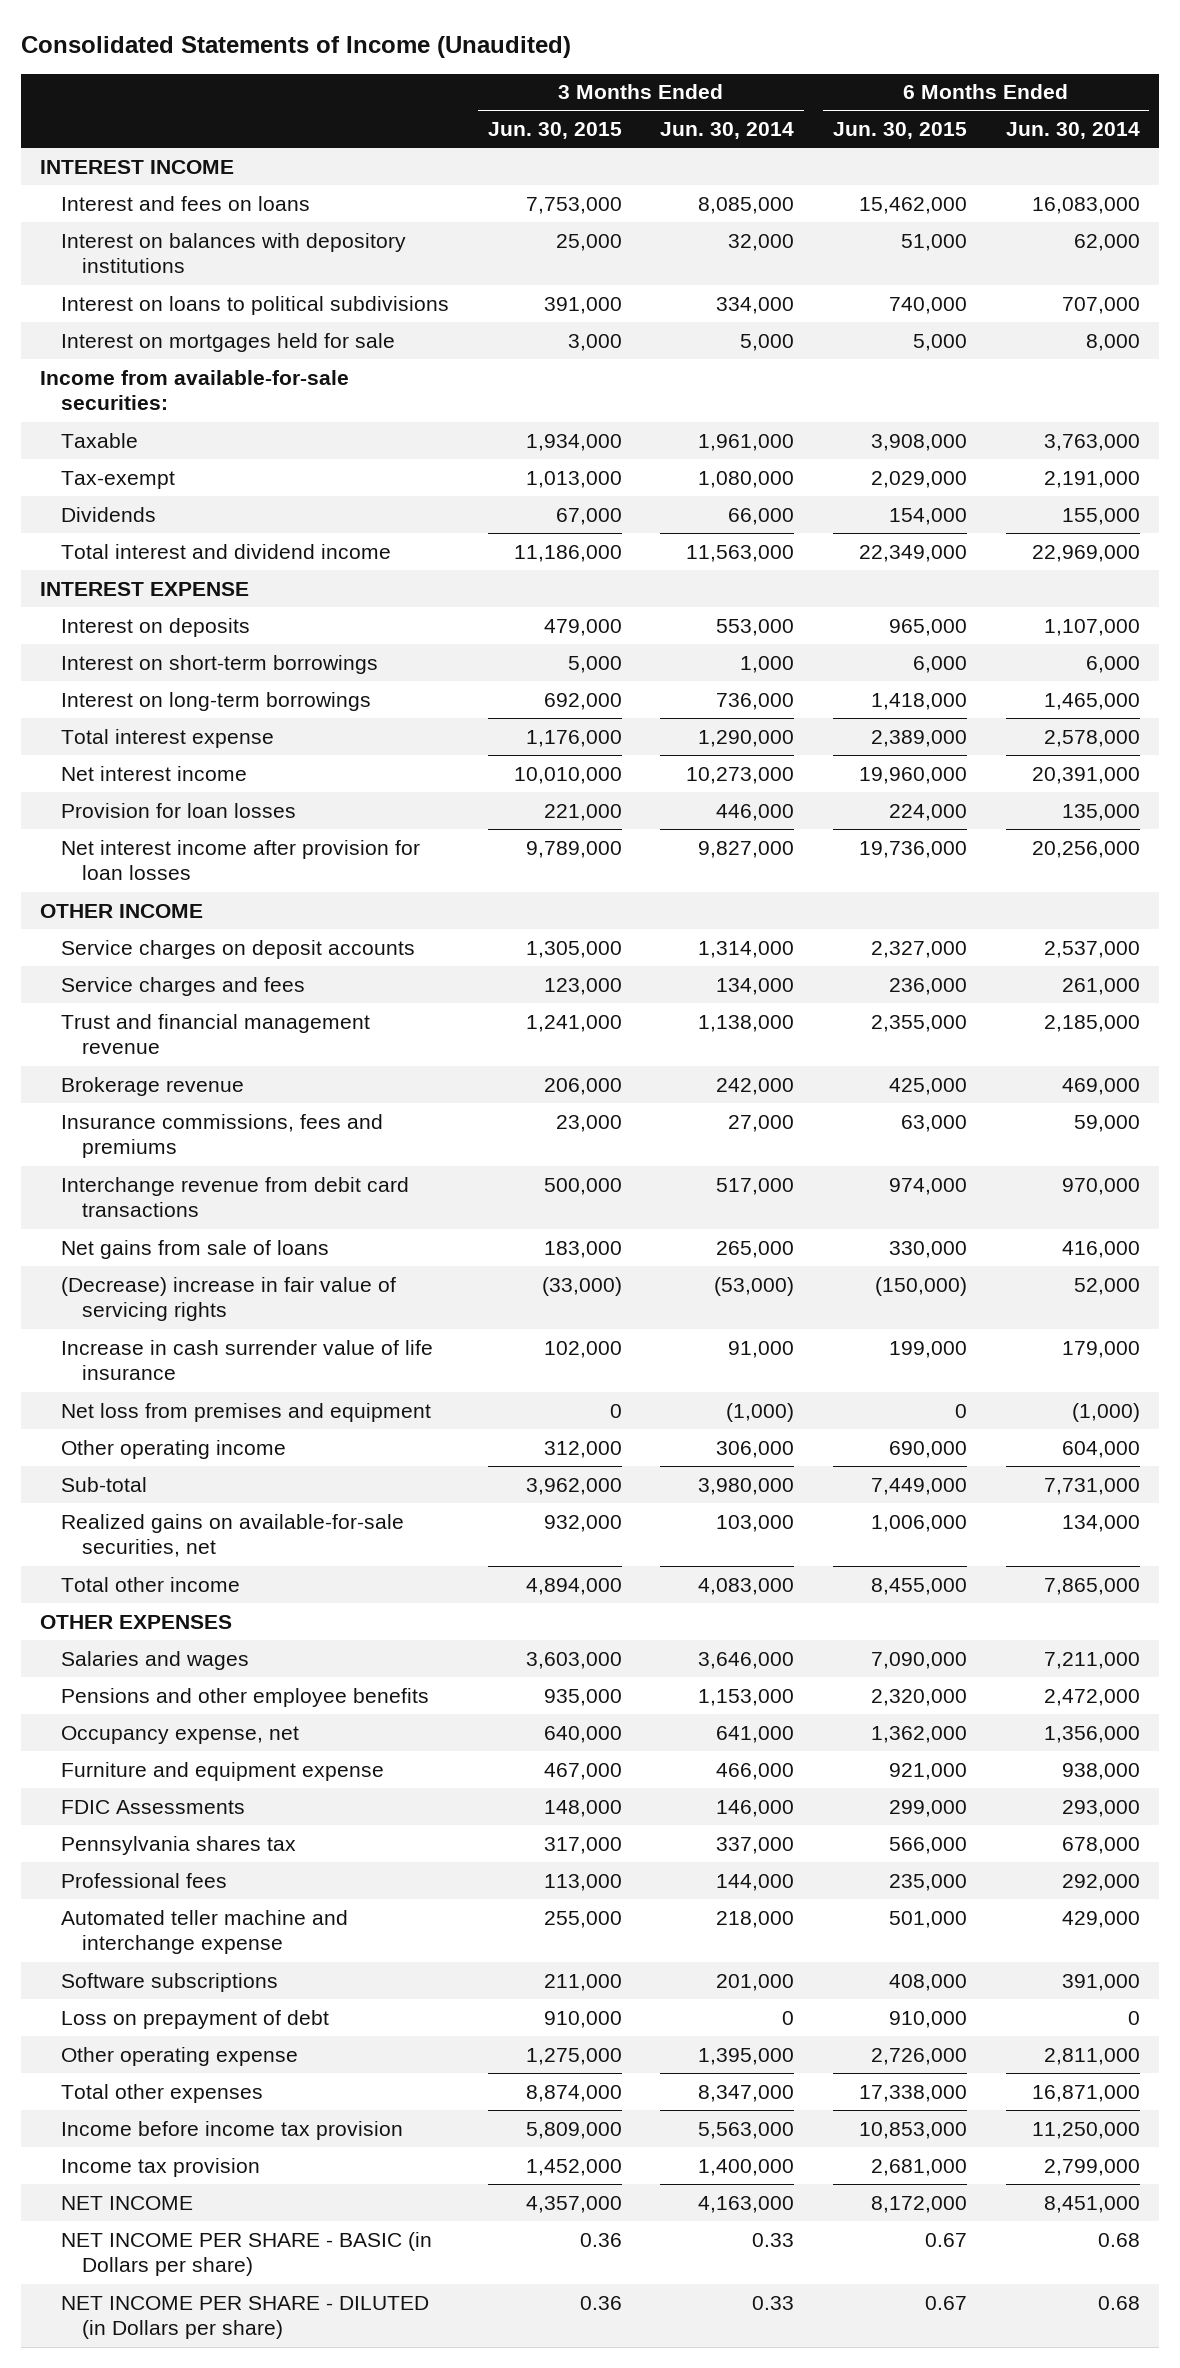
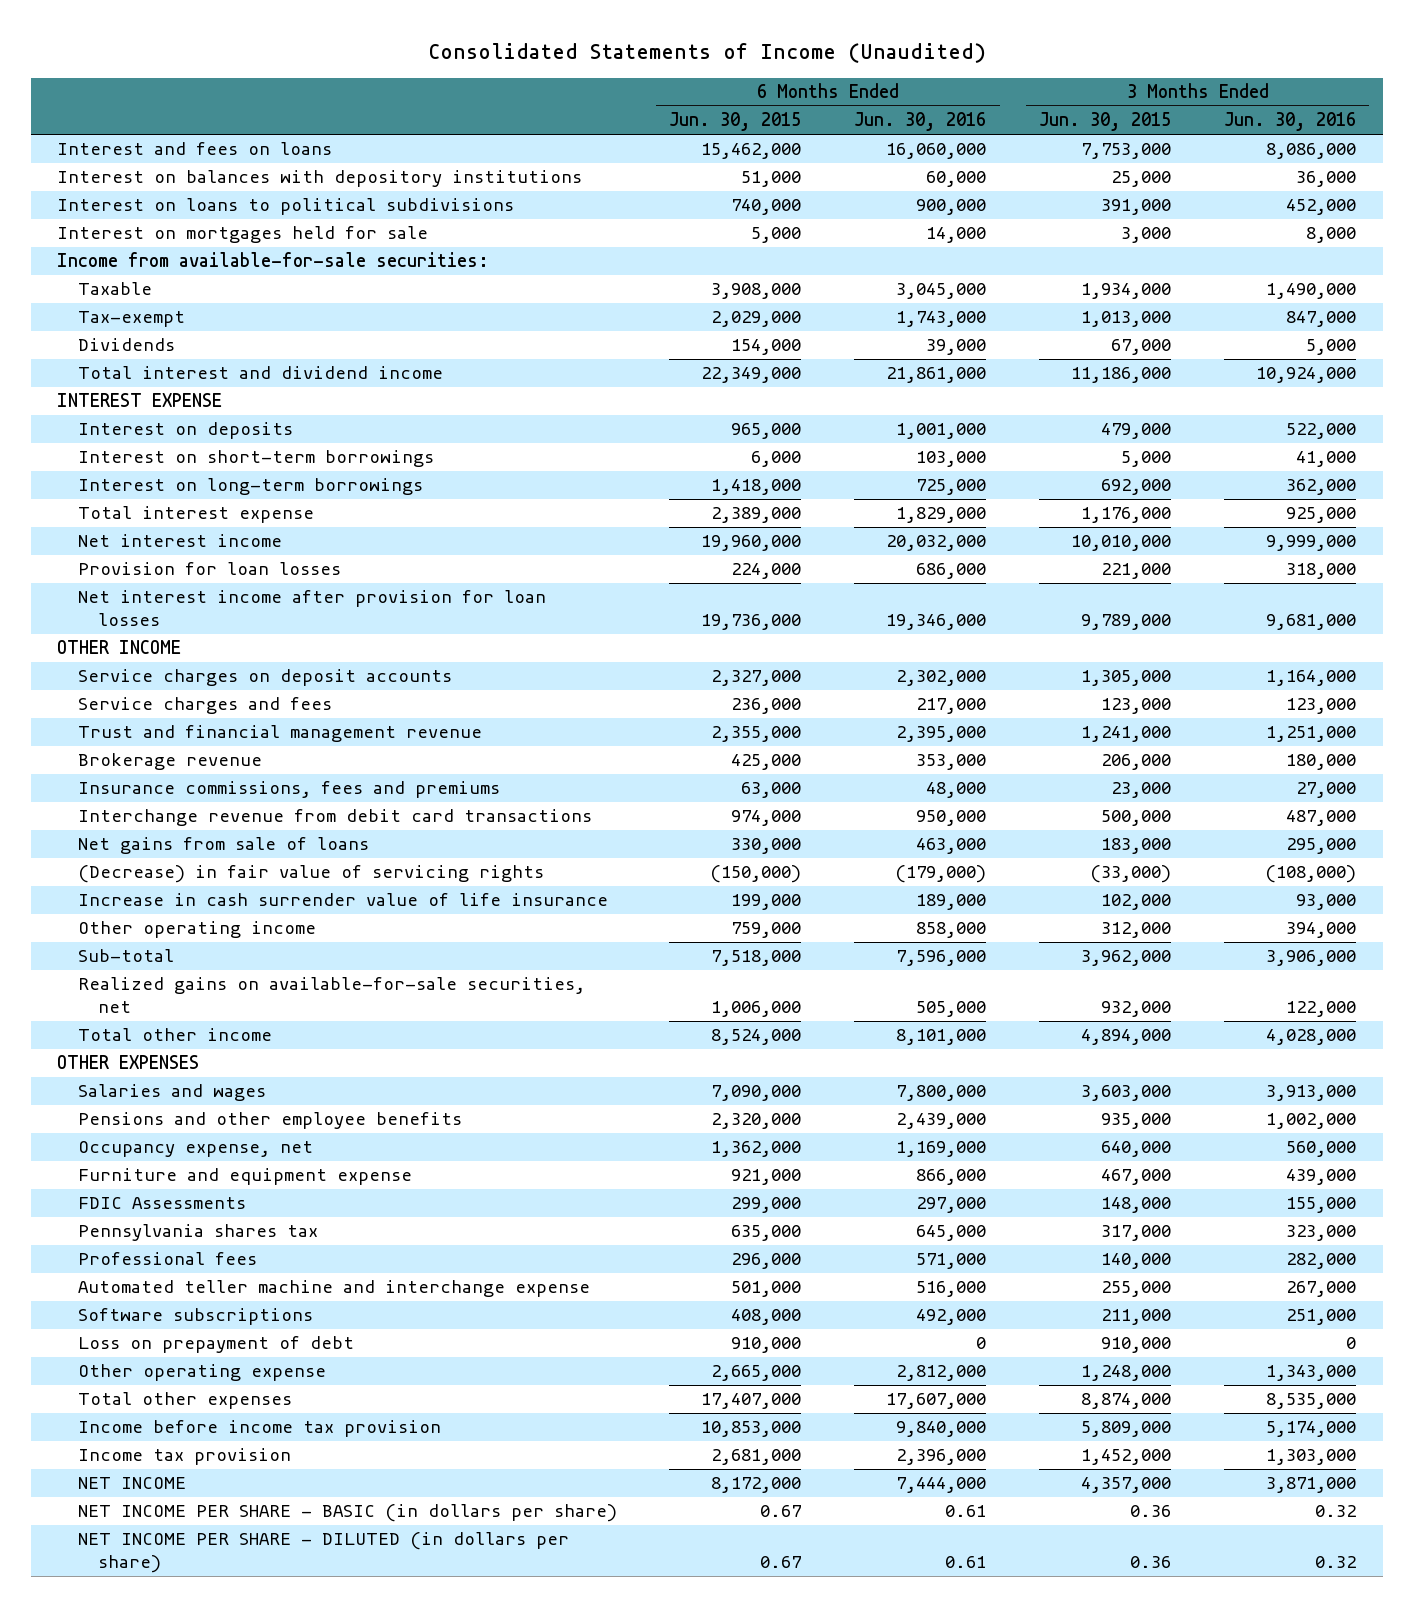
- | 3 Months Ended Jun. 30, 2015 | 3 Months Ended Jun. 30, 2014 | 6 Months Ended Jun. 30, 2015 | 6 Months Ended Jun. 30, 2014
+ | 6 Months Ended Jun. 30, 2015 | 6 Months Ended Jun. 30, 2016 | 3 Months Ended Jun. 30, 2015 | 3 Months Ended Jun. 30, 2016
- INTEREST INCOME
- (Decrease) increase in fair value of servicing rights | (33,000) | (53,000) | (150,000) | 52,000
+ (Decrease) in fair value of servicing rights | (150,000) | (179,000) | (33,000) | (108,000)
- Net loss from premises and equipment | 0 | (1,000) | 0 | (1,000)
- Other operating income | 312,000 | 306,000 | 690,000 | 604,000
- Sub-total | 3,962,000 | 3,980,000 | 7,449,000 | 7,731,000
+ Other operating income | 759,000 | 858,000 | 312,000 | 394,000
+ Sub-total | 7,518,000 | 7,596,000 | 3,962,000 | 3,906,000
- Total other income | 4,894,000 | 4,083,000 | 8,455,000 | 7,865,000
+ Total other income | 8,524,000 | 8,101,000 | 4,894,000 | 4,028,000
- Pennsylvania shares tax | 317,000 | 337,000 | 566,000 | 678,000
- Professional fees | 113,000 | 144,000 | 235,000 | 292,000
+ Pennsylvania shares tax | 635,000 | 645,000 | 317,000 | 323,000
+ Professional fees | 296,000 | 571,000 | 140,000 | 282,000
- Other operating expense | 1,275,000 | 1,395,000 | 2,726,000 | 2,811,000
- Total other expenses | 8,874,000 | 8,347,000 | 17,338,000 | 16,871,000
+ Other operating expense | 2,665,000 | 2,812,000 | 1,248,000 | 1,343,000
+ Total other expenses | 17,407,000 | 17,607,000 | 8,874,000 | 8,535,000
- NET INCOME PER SHARE - BASIC (in Dollars per share) | 0.36 | 0.33 | 0.67 | 0.68
- NET INCOME PER SHARE - DILUTED (in Dollars per share) | 0.36 | 0.33 | 0.67 | 0.68
+ NET INCOME PER SHARE - BASIC (in dollars per share) | 0.67 | 0.61 | 0.36 | 0.32
+ NET INCOME PER SHARE - DILUTED (in dollars per share) | 0.67 | 0.61 | 0.36 | 0.32

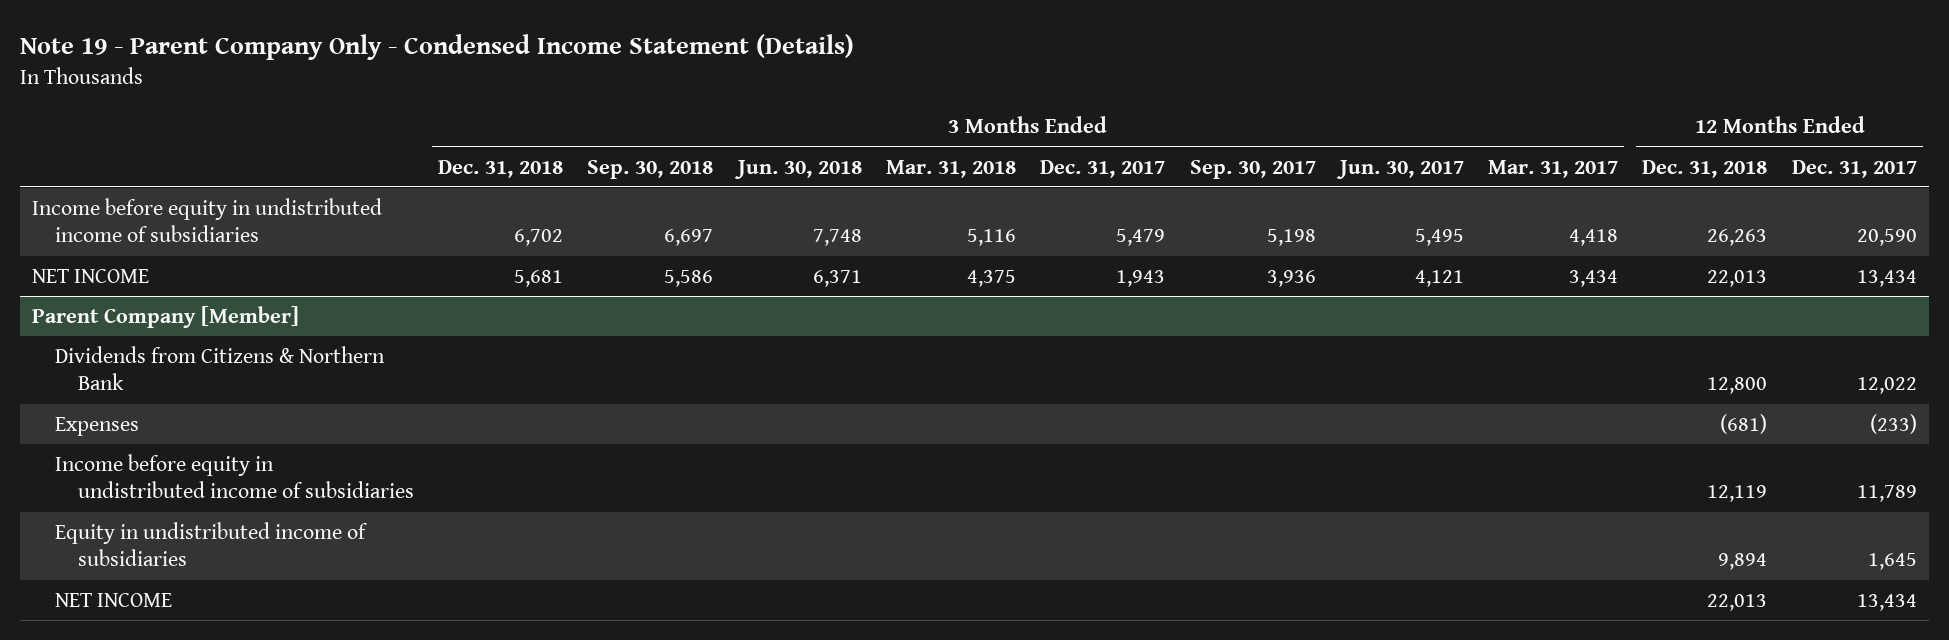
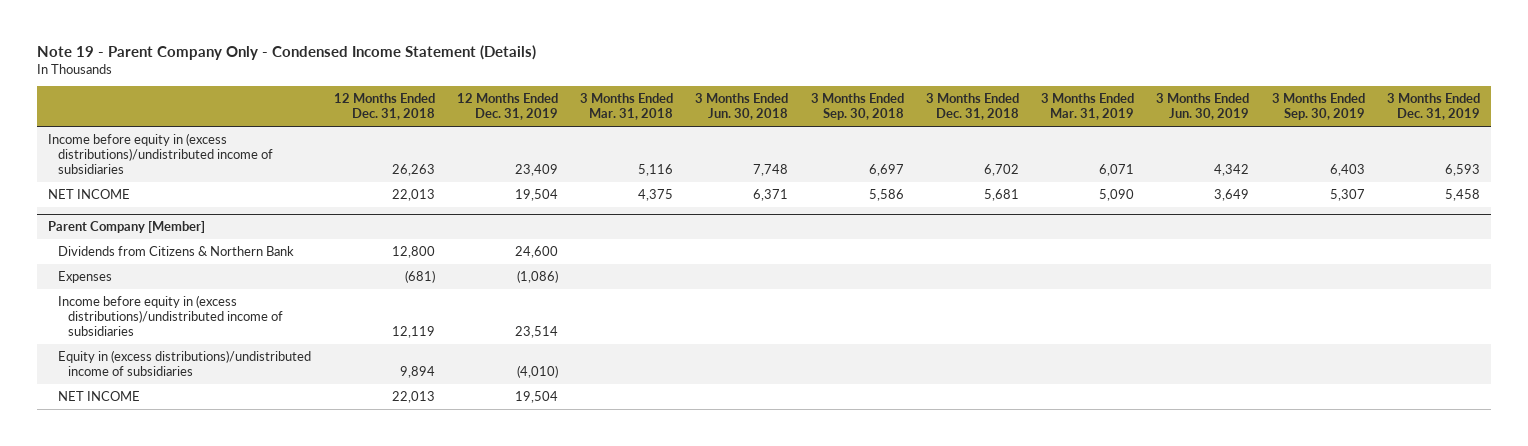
- | 3 Months Ended Dec. 31, 2018 | 3 Months Ended Sep. 30, 2018 | 3 Months Ended Jun. 30, 2018 | 3 Months Ended Mar. 31, 2018 | 3 Months Ended Dec. 31, 2017 | 3 Months Ended Sep. 30, 2017 | 3 Months Ended Jun. 30, 2017 | 3 Months Ended Mar. 31, 2017 | 12 Months Ended Dec. 31, 2018 | 12 Months Ended Dec. 31, 2017
+ | 12 Months Ended Dec. 31, 2018 | 12 Months Ended Dec. 31, 2019 | 3 Months Ended Mar. 31, 2018 | 3 Months Ended Jun. 30, 2018 | 3 Months Ended Sep. 30, 2018 | 3 Months Ended Dec. 31, 2018 | 3 Months Ended Mar. 31, 2019 | 3 Months Ended Jun. 30, 2019 | 3 Months Ended Sep. 30, 2019 | 3 Months Ended Dec. 31, 2019
- Income before equity in undistributed income of subsidiaries | 6,702 | 6,697 | 7,748 | 5,116 | 5,479 | 5,198 | 5,495 | 4,418 | 26,263 | 20,590
+ Income before equity in (excess distributions)/undistributed income of subsidiaries | 26,263 | 23,409 | 5,116 | 7,748 | 6,697 | 6,702 | 6,071 | 4,342 | 6,403 | 6,593
@ Parent Company [Member]
- Income before equity in undistributed income of subsidiaries | | | | | | | | | 12,119 | 11,789
- Equity in undistributed income of subsidiaries | | | | | | | | | 9,894 | 1,645
+ Income before equity in (excess distributions)/undistributed income of subsidiaries | 12,119 | 23,514 | | | | | | | |
+ Equity in (excess distributions)/undistributed income of subsidiaries | 9,894 | (4,010) | | | | | | | |

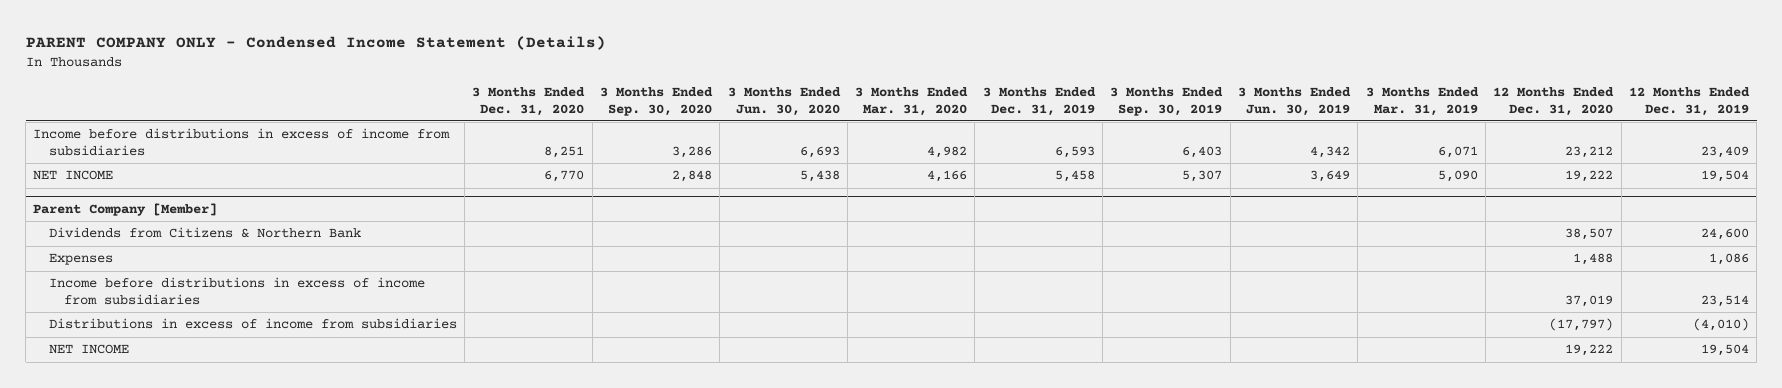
- Note 19 - Parent Company Only - Condensed Income Statement (Details)
+ PARENT COMPANY ONLY - Condensed Income Statement (Details)
- | 12 Months Ended Dec. 31, 2018 | 12 Months Ended Dec. 31, 2019 | 3 Months Ended Mar. 31, 2018 | 3 Months Ended Jun. 30, 2018 | 3 Months Ended Sep. 30, 2018 | 3 Months Ended Dec. 31, 2018 | 3 Months Ended Mar. 31, 2019 | 3 Months Ended Jun. 30, 2019 | 3 Months Ended Sep. 30, 2019 | 3 Months Ended Dec. 31, 2019
+ | 3 Months Ended Dec. 31, 2020 | 3 Months Ended Sep. 30, 2020 | 3 Months Ended Jun. 30, 2020 | 3 Months Ended Mar. 31, 2020 | 3 Months Ended Dec. 31, 2019 | 3 Months Ended Sep. 30, 2019 | 3 Months Ended Jun. 30, 2019 | 3 Months Ended Mar. 31, 2019 | 12 Months Ended Dec. 31, 2020 | 12 Months Ended Dec. 31, 2019
- Income before equity in (excess distributions)/undistributed income of subsidiaries | 26,263 | 23,409 | 5,116 | 7,748 | 6,697 | 6,702 | 6,071 | 4,342 | 6,403 | 6,593
+ Income before distributions in excess of income from subsidiaries | 8,251 | 3,286 | 6,693 | 4,982 | 6,593 | 6,403 | 4,342 | 6,071 | 23,212 | 23,409
@ Parent Company [Member]
- Expenses | (681) | (1,086) | | | | | | | |
- Income before equity in (excess distributions)/undistributed income of subsidiaries | 12,119 | 23,514 | | | | | | | |
- Equity in (excess distributions)/undistributed income of subsidiaries | 9,894 | (4,010) | | | | | | | |
+ Expenses | | | | | | | | | 1,488 | 1,086
+ Income before distributions in excess of income from subsidiaries | | | | | | | | | 37,019 | 23,514
+ Distributions in excess of income from subsidiaries | | | | | | | | | (17,797) | (4,010)

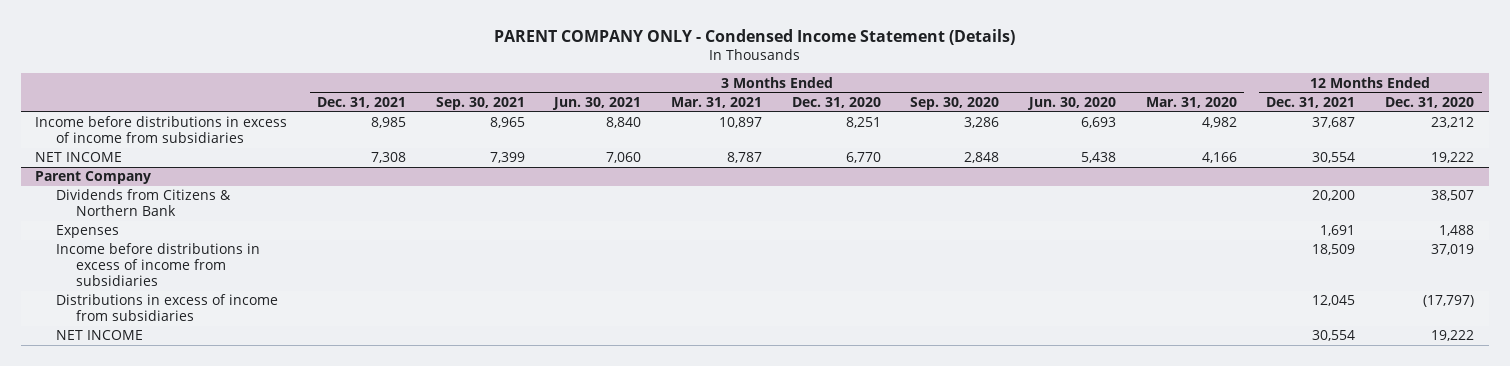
- | 3 Months Ended Dec. 31, 2020 | 3 Months Ended Sep. 30, 2020 | 3 Months Ended Jun. 30, 2020 | 3 Months Ended Mar. 31, 2020 | 3 Months Ended Dec. 31, 2019 | 3 Months Ended Sep. 30, 2019 | 3 Months Ended Jun. 30, 2019 | 3 Months Ended Mar. 31, 2019 | 12 Months Ended Dec. 31, 2020 | 12 Months Ended Dec. 31, 2019
+ | 3 Months Ended Dec. 31, 2021 | 3 Months Ended Sep. 30, 2021 | 3 Months Ended Jun. 30, 2021 | 3 Months Ended Mar. 31, 2021 | 3 Months Ended Dec. 31, 2020 | 3 Months Ended Sep. 30, 2020 | 3 Months Ended Jun. 30, 2020 | 3 Months Ended Mar. 31, 2020 | 12 Months Ended Dec. 31, 2021 | 12 Months Ended Dec. 31, 2020
- Parent Company [Member]
+ Parent Company

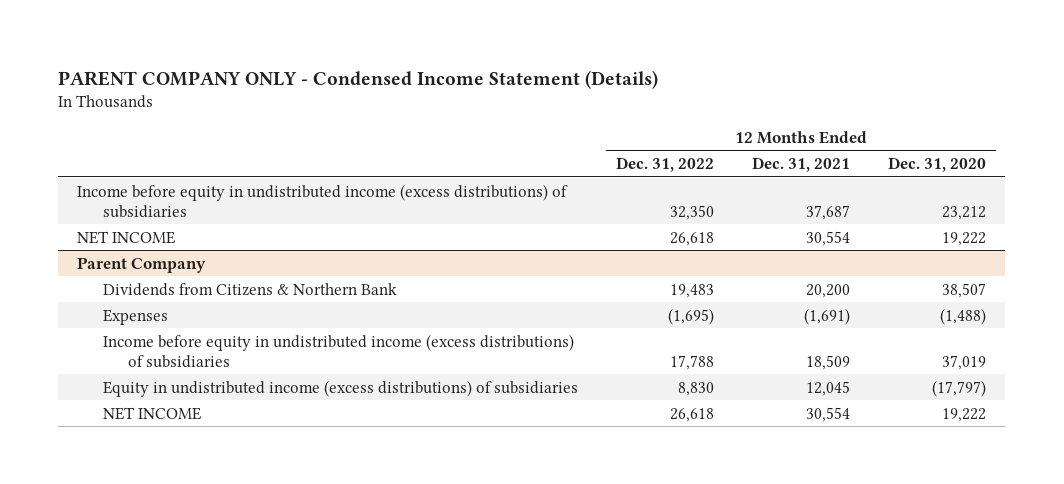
- | 3 Months Ended Dec. 31, 2021 | 3 Months Ended Sep. 30, 2021 | 3 Months Ended Jun. 30, 2021 | 3 Months Ended Mar. 31, 2021 | 3 Months Ended Dec. 31, 2020 | 3 Months Ended Sep. 30, 2020 | 3 Months Ended Jun. 30, 2020 | 3 Months Ended Mar. 31, 2020 | 12 Months Ended Dec. 31, 2021 | 12 Months Ended Dec. 31, 2020
+ | 12 Months Ended Dec. 31, 2022 | 12 Months Ended Dec. 31, 2021 | 12 Months Ended Dec. 31, 2020
- Income before distributions in excess of income from subsidiaries | 8,985 | 8,965 | 8,840 | 10,897 | 8,251 | 3,286 | 6,693 | 4,982 | 37,687 | 23,212
+ Income before equity in undistributed income (excess distributions) of subsidiaries | 32,350 | 37,687 | 23,212
@ Parent Company
- Expenses | | | | | | | | | 1,691 | 1,488
- Income before distributions in excess of income from subsidiaries | | | | | | | | | 18,509 | 37,019
- Distributions in excess of income from subsidiaries | | | | | | | | | 12,045 | (17,797)
+ Expenses | (1,695) | (1,691) | (1,488)
+ Income before equity in undistributed income (excess distributions) of subsidiaries | 17,788 | 18,509 | 37,019
+ Equity in undistributed income (excess distributions) of subsidiaries | 8,830 | 12,045 | (17,797)

